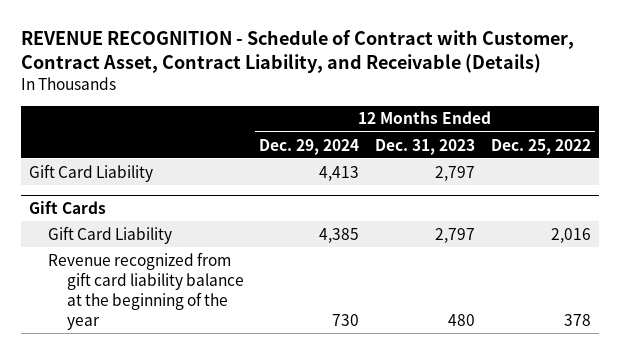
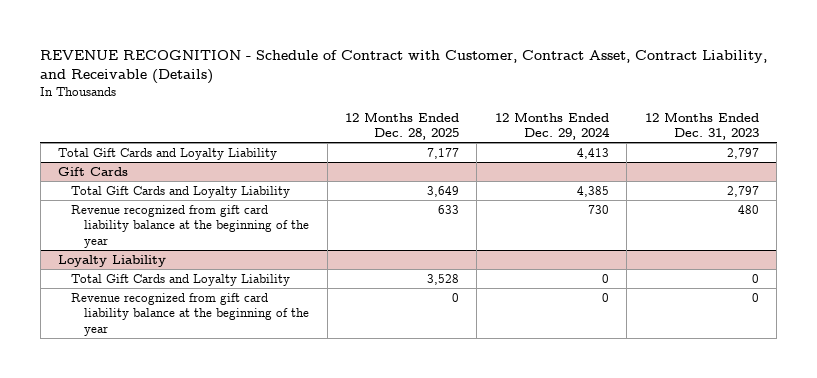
- | 12 Months Ended Dec. 29, 2024 | 12 Months Ended Dec. 31, 2023 | 12 Months Ended Dec. 25, 2022
+ | 12 Months Ended Dec. 28, 2025 | 12 Months Ended Dec. 29, 2024 | 12 Months Ended Dec. 31, 2023
- Gift Card Liability | 4,413 | 2,797 |
+ Total Gift Cards and Loyalty Liability | 7,177 | 4,413 | 2,797
@ Gift Cards
- Gift Card Liability | 4,385 | 2,797 | 2,016
+ Total Gift Cards and Loyalty Liability | 3,649 | 4,385 | 2,797
+ Loyalty Liability
+ Total Gift Cards and Loyalty Liability | 3,528 | 0 | 0
+ Revenue recognized from gift card liability balance at the beginning of the year | 0 | 0 | 0

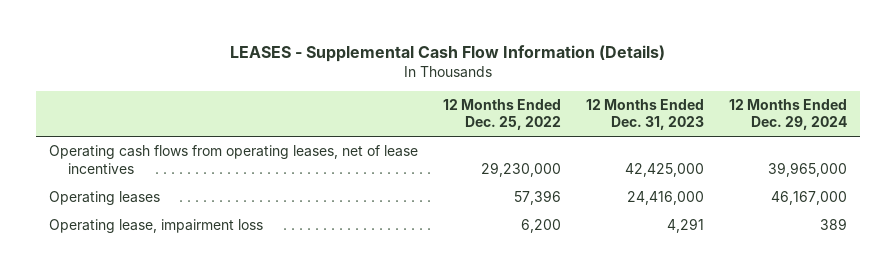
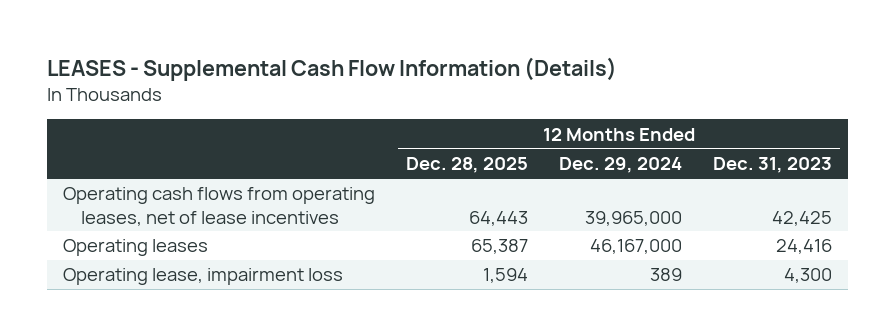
- | 12 Months Ended Dec. 25, 2022 | 12 Months Ended Dec. 31, 2023 | 12 Months Ended Dec. 29, 2024
+ | 12 Months Ended Dec. 28, 2025 | 12 Months Ended Dec. 29, 2024 | 12 Months Ended Dec. 31, 2023
- Operating cash flows from operating leases, net of lease incentives | 29,230,000 | 42,425,000 | 39,965,000
- Operating leases | 57,396 | 24,416,000 | 46,167,000
- Operating lease, impairment loss | 6,200 | 4,291 | 389
+ Operating cash flows from operating leases, net of lease incentives | 64,443 | 39,965,000 | 42,425
+ Operating leases | 65,387 | 46,167,000 | 24,416
+ Operating lease, impairment loss | 1,594 | 389 | 4,300

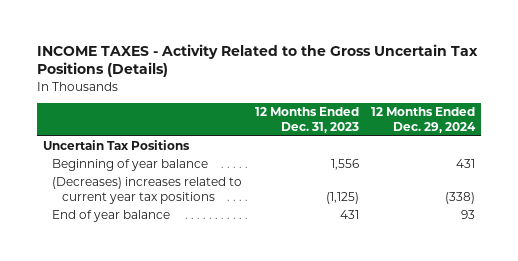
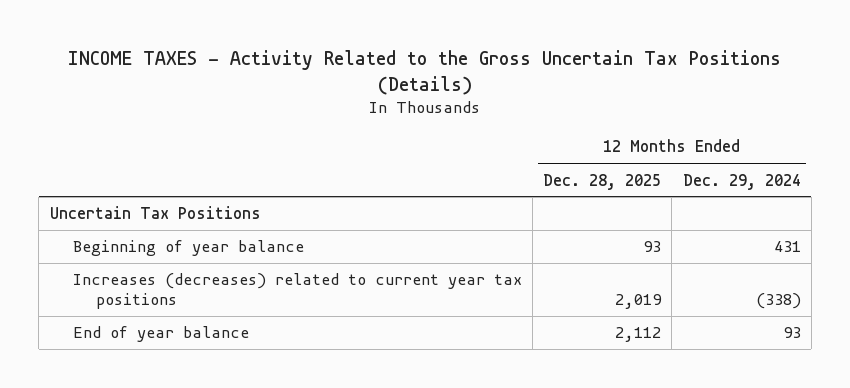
- | 12 Months Ended Dec. 31, 2023 | 12 Months Ended Dec. 29, 2024
+ | 12 Months Ended Dec. 28, 2025 | 12 Months Ended Dec. 29, 2024
- (Decreases) increases related to current year tax positions | (1,125) | (338)
+ Increases (decreases) related to current year tax positions | 2,019 | (338)

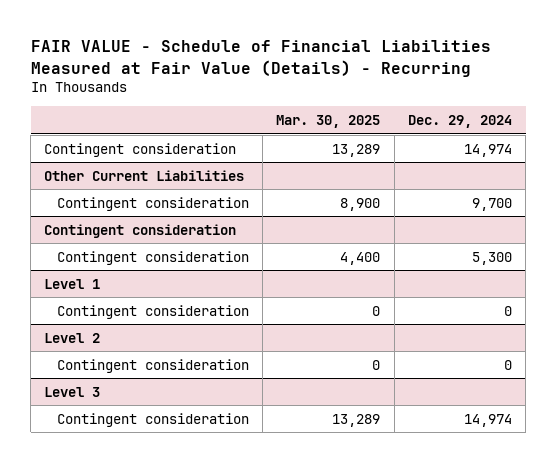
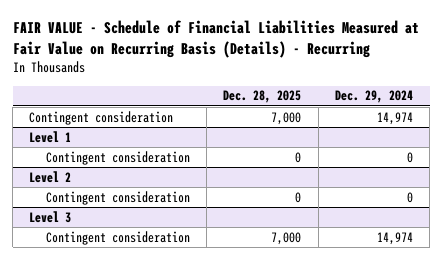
- FAIR VALUE - Schedule of Financial Liabilities Measured at Fair Value (Details) - Recurring
+ FAIR VALUE - Schedule of Financial Liabilities Measured at Fair Value on Recurring Basis (Details) - Recurring
- | Mar. 30, 2025 | Dec. 29, 2024
+ | Dec. 28, 2025 | Dec. 29, 2024
- Other Current Liabilities
- Contingent consideration | 8,900 | 9,700
- Contingent consideration
- Contingent consideration | 4,400 | 5,300

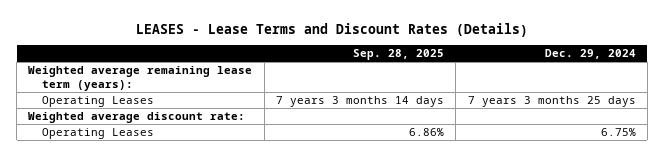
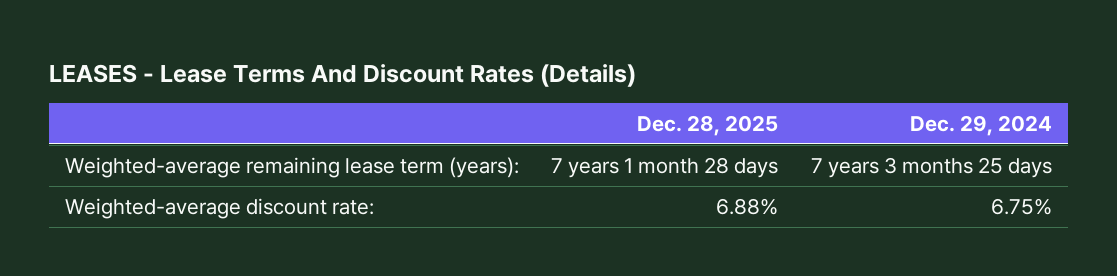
- LEASES - Lease Terms and Discount Rates (Details)
+ LEASES - Lease Terms And Discount Rates (Details)
- | Sep. 28, 2025 | Dec. 29, 2024
+ | Dec. 28, 2025 | Dec. 29, 2024
- Weighted average remaining lease term (years):
- Operating Leases | 7 years 3 months 14 days | 7 years 3 months 25 days
- Weighted average discount rate:
- Operating Leases | 6.86% | 6.75%
+ Weighted-average remaining lease term (years): | 7 years 1 month 28 days | 7 years 3 months 25 days
+ Weighted-average discount rate: | 6.88% | 6.75%

